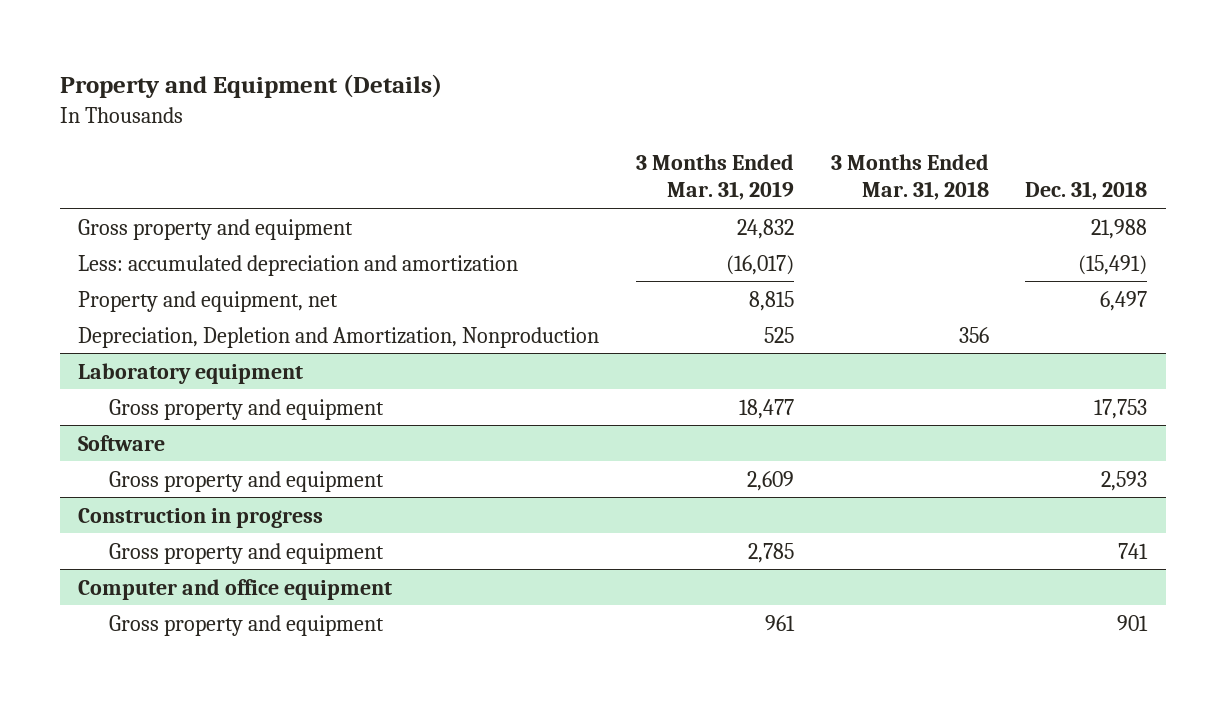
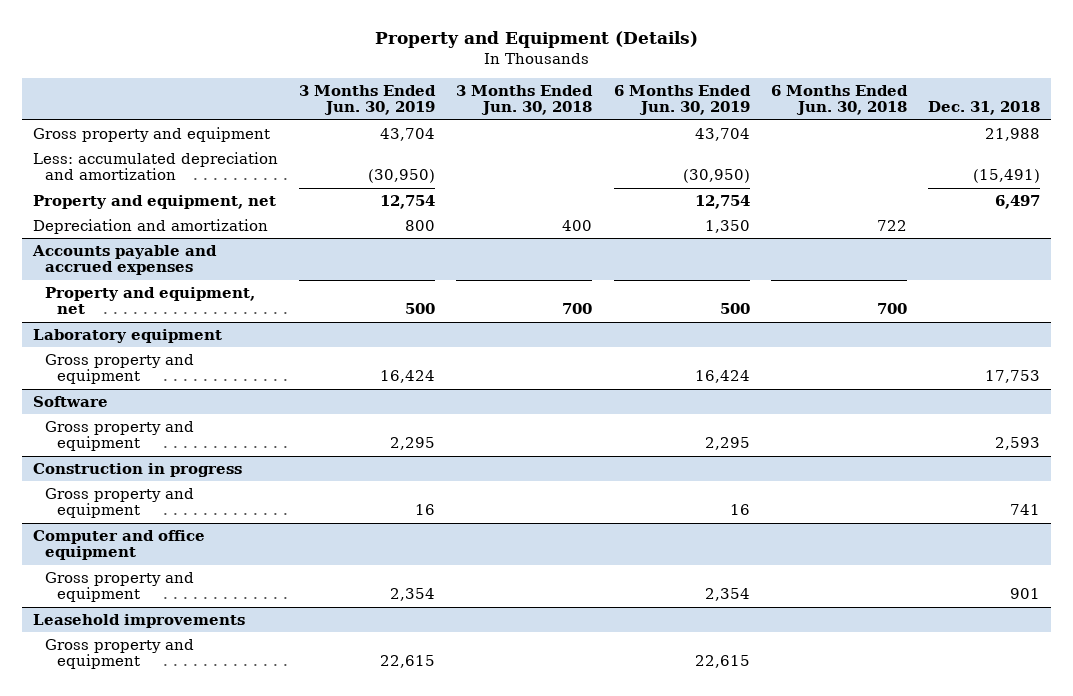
- | 3 Months Ended Mar. 31, 2019 | 3 Months Ended Mar. 31, 2018 | Dec. 31, 2018
+ | 3 Months Ended Jun. 30, 2019 | 3 Months Ended Jun. 30, 2018 | 6 Months Ended Jun. 30, 2019 | 6 Months Ended Jun. 30, 2018 | Dec. 31, 2018
- Depreciation, Depletion and Amortization, Nonproduction | 525 | 356 |
+ Depreciation and amortization | 800 | 400 | 1,350 | 722 |
+ Accounts payable and accrued expenses
+ Property and equipment, net | 500 | 700 | 500 | 700 |
+ Leasehold improvements
+ Gross property and equipment | 22,615 | | 22,615 | |

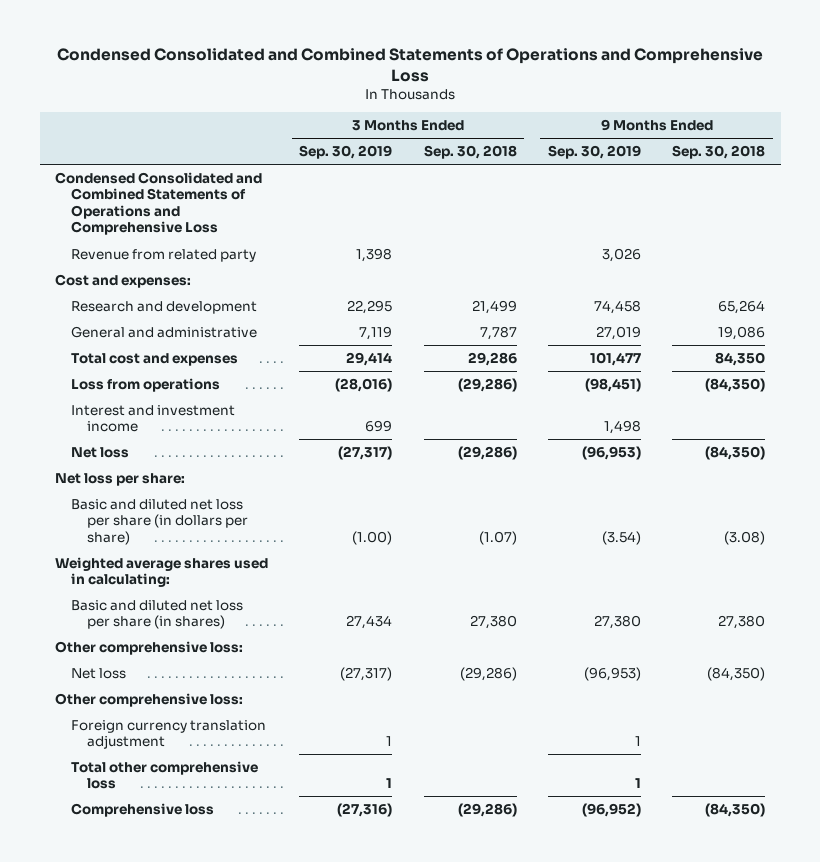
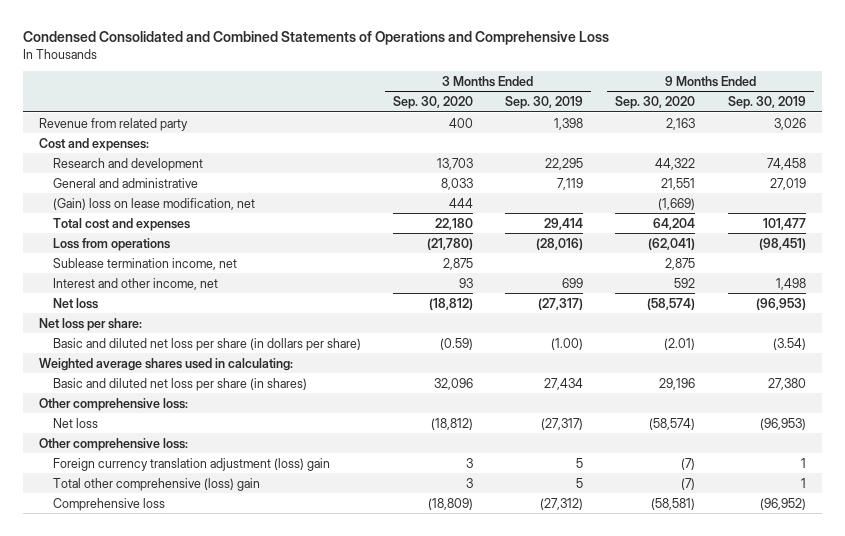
- | 3 Months Ended Sep. 30, 2019 | 3 Months Ended Sep. 30, 2018 | 9 Months Ended Sep. 30, 2019 | 9 Months Ended Sep. 30, 2018
+ | 3 Months Ended Sep. 30, 2020 | 3 Months Ended Sep. 30, 2019 | 9 Months Ended Sep. 30, 2020 | 9 Months Ended Sep. 30, 2019
- Condensed Consolidated and Combined Statements of Operations and Comprehensive Loss
+ (Gain) loss on lease modification, net | 444 | | (1,669) |
- Interest and investment income | 699 | | 1,498 |
+ Sublease termination income, net | 2,875 | | 2,875 |
+ Interest and other income, net | 93 | 699 | 592 | 1,498
- Foreign currency translation adjustment | 1 | | 1 |
- Total other comprehensive loss | 1 | | 1 |
- Comprehensive loss | (27,316) | (29,286) | (96,952) | (84,350)
+ Foreign currency translation adjustment (loss) gain | 3 | 5 | (7) | 1
+ Total other comprehensive (loss) gain | 3 | 5 | (7) | 1
+ Comprehensive loss | (18,809) | (27,312) | (58,581) | (96,952)

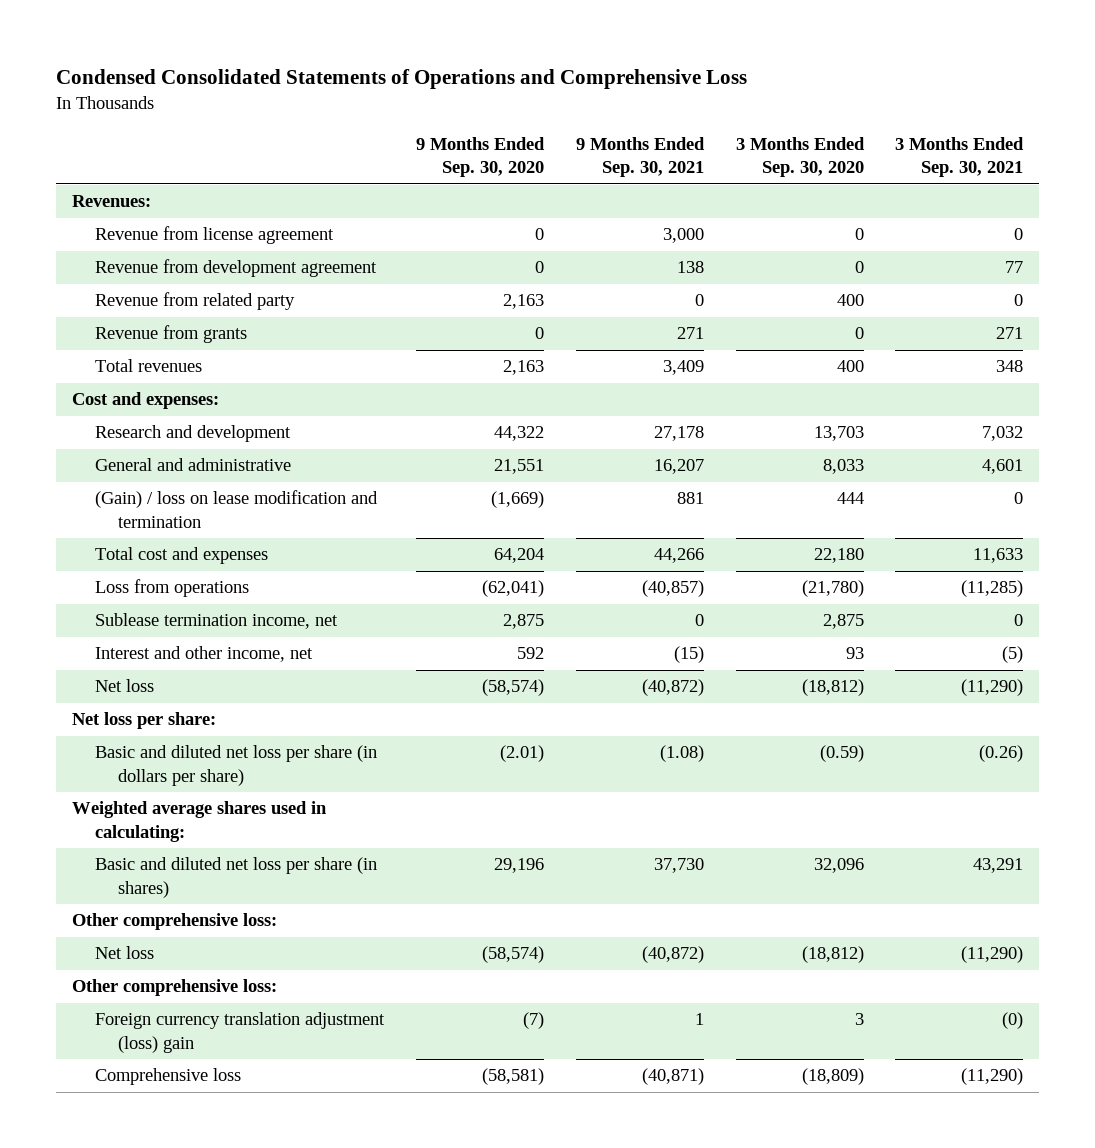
- Condensed Consolidated and Combined Statements of Operations and Comprehensive Loss
+ Condensed Consolidated Statements of Operations and Comprehensive Loss
- | 3 Months Ended Sep. 30, 2020 | 3 Months Ended Sep. 30, 2019 | 9 Months Ended Sep. 30, 2020 | 9 Months Ended Sep. 30, 2019
+ | 9 Months Ended Sep. 30, 2020 | 9 Months Ended Sep. 30, 2021 | 3 Months Ended Sep. 30, 2020 | 3 Months Ended Sep. 30, 2021
+ Revenues:
+ Revenue from license agreement | 0 | 3,000 | 0 | 0
+ Revenue from development agreement | 0 | 138 | 0 | 77
+ Revenue from grants | 0 | 271 | 0 | 271
+ Total revenues | 2,163 | 3,409 | 400 | 348
- (Gain) loss on lease modification, net | 444 | | (1,669) |
+ (Gain) / loss on lease modification and termination | (1,669) | 881 | 444 | 0
- Total other comprehensive (loss) gain | 3 | 5 | (7) | 1

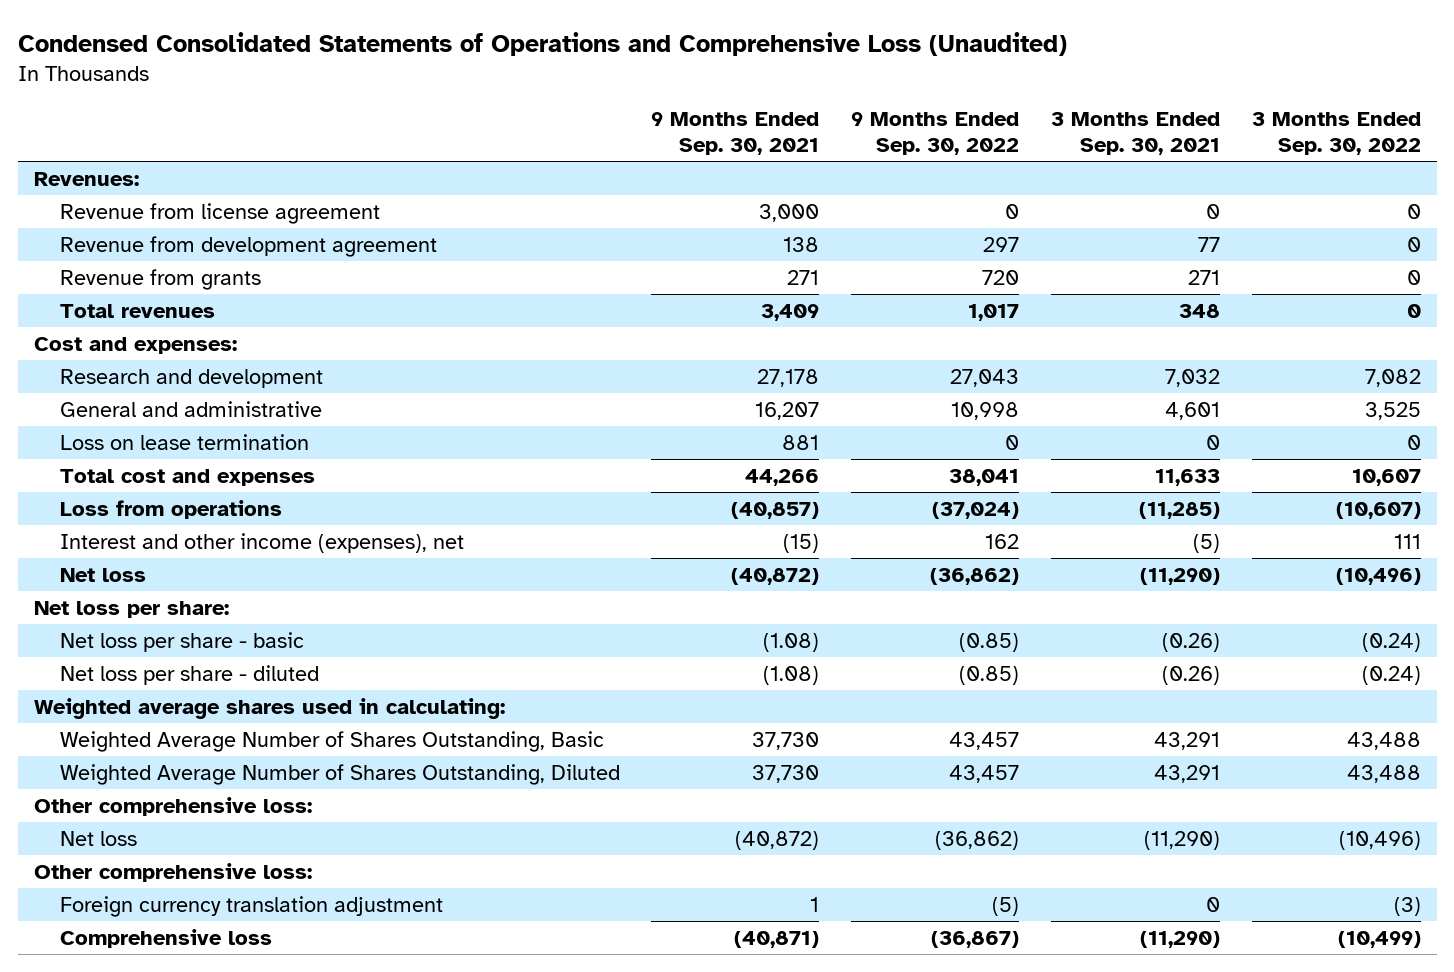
- Condensed Consolidated Statements of Operations and Comprehensive Loss
+ Condensed Consolidated Statements of Operations and Comprehensive Loss (Unaudited)
- | 9 Months Ended Sep. 30, 2020 | 9 Months Ended Sep. 30, 2021 | 3 Months Ended Sep. 30, 2020 | 3 Months Ended Sep. 30, 2021
+ | 9 Months Ended Sep. 30, 2021 | 9 Months Ended Sep. 30, 2022 | 3 Months Ended Sep. 30, 2021 | 3 Months Ended Sep. 30, 2022
- Revenue from related party | 2,163 | 0 | 400 | 0
- (Gain) / loss on lease modification and termination | (1,669) | 881 | 444 | 0
+ Loss on lease termination | 881 | 0 | 0 | 0
- Sublease termination income, net | 2,875 | 0 | 2,875 | 0
- Interest and other income, net | 592 | (15) | 93 | (5)
+ Interest and other income (expenses), net | (15) | 162 | (5) | 111
- Basic and diluted net loss per share (in dollars per share) | (2.01) | (1.08) | (0.59) | (0.26)
+ Net loss per share - basic | (1.08) | (0.85) | (0.26) | (0.24)
+ Net loss per share - diluted | (1.08) | (0.85) | (0.26) | (0.24)
- Basic and diluted net loss per share (in shares) | 29,196 | 37,730 | 32,096 | 43,291
+ Weighted Average Number of Shares Outstanding, Basic | 37,730 | 43,457 | 43,291 | 43,488
+ Weighted Average Number of Shares Outstanding, Diluted | 37,730 | 43,457 | 43,291 | 43,488
- Foreign currency translation adjustment (loss) gain | (7) | 1 | 3 | (0)
+ Foreign currency translation adjustment | 1 | (5) | 0 | (3)

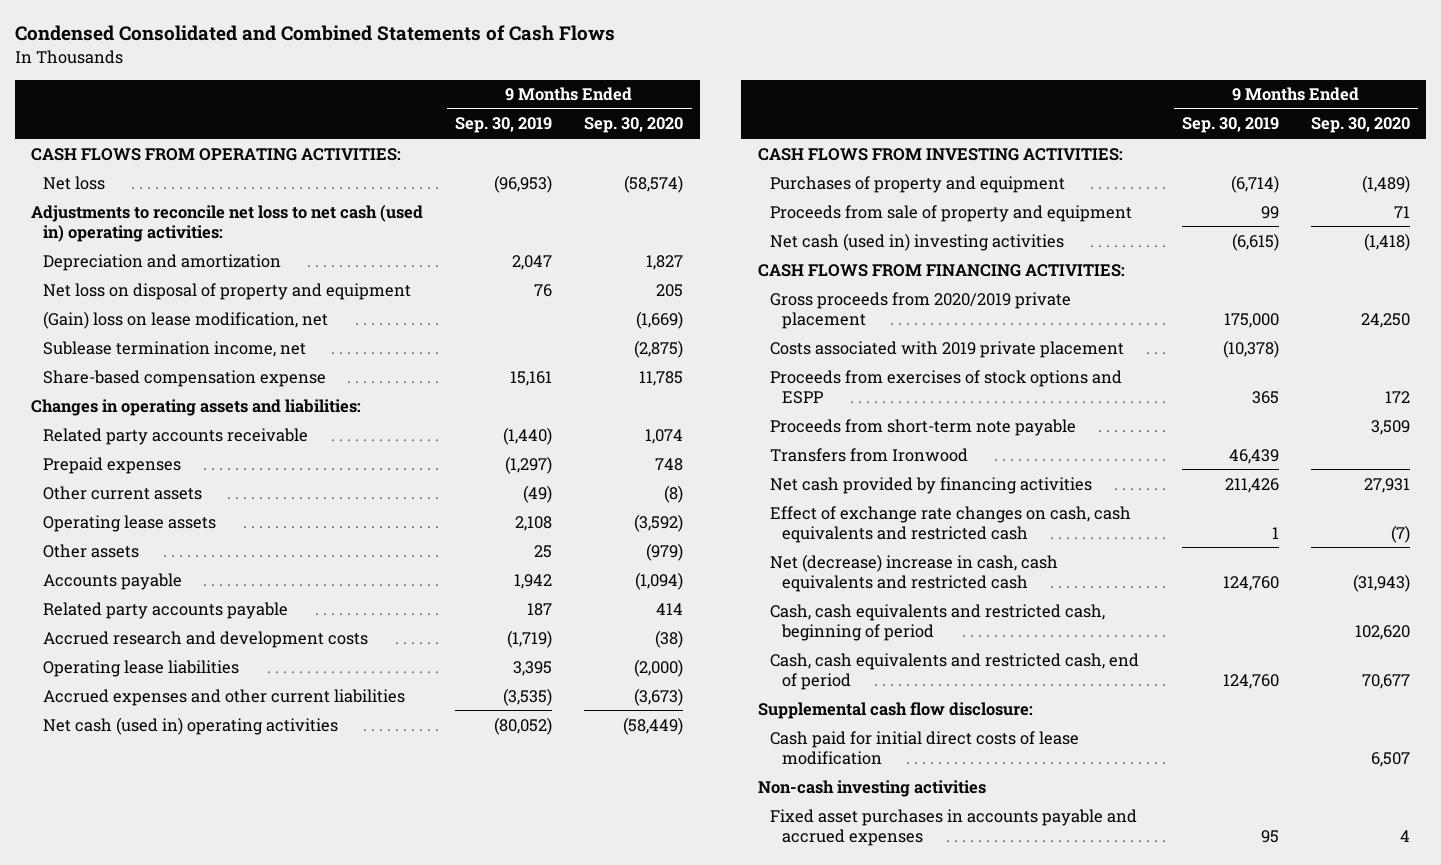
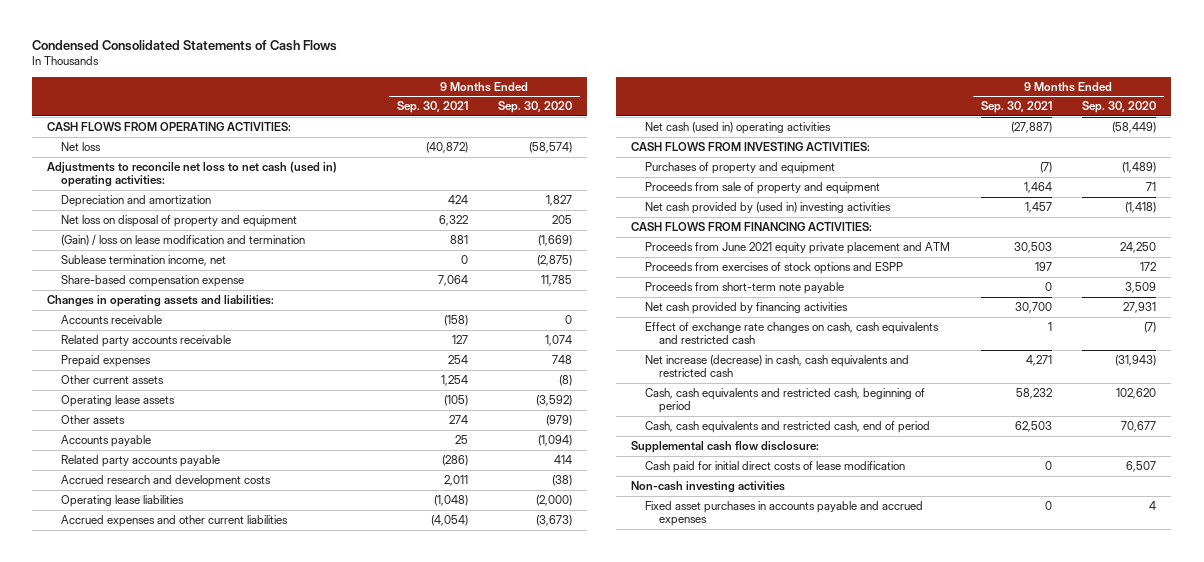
- Condensed Consolidated and Combined Statements of Cash Flows
+ Condensed Consolidated Statements of Cash Flows
- | 9 Months Ended Sep. 30, 2019 | 9 Months Ended Sep. 30, 2020
+ | 9 Months Ended Sep. 30, 2021 | 9 Months Ended Sep. 30, 2020
- (Gain) loss on lease modification, net | | (1,669)
+ (Gain) / loss on lease modification and termination | 881 | (1,669)
+ Accounts receivable | (158) | 0
- Net cash (used in) investing activities | (6,615) | (1,418)
+ Net cash provided by (used in) investing activities | 1,457 | (1,418)
- Gross proceeds from 2020/2019 private placement | 175,000 | 24,250
- Costs associated with 2019 private placement | (10,378) |
+ Proceeds from June 2021 equity private placement and ATM | 30,503 | 24,250
- Transfers from Ironwood | 46,439 |
- Net (decrease) increase in cash, cash equivalents and restricted cash | 124,760 | (31,943)
+ Net increase (decrease) in cash, cash equivalents and restricted cash | 4,271 | (31,943)

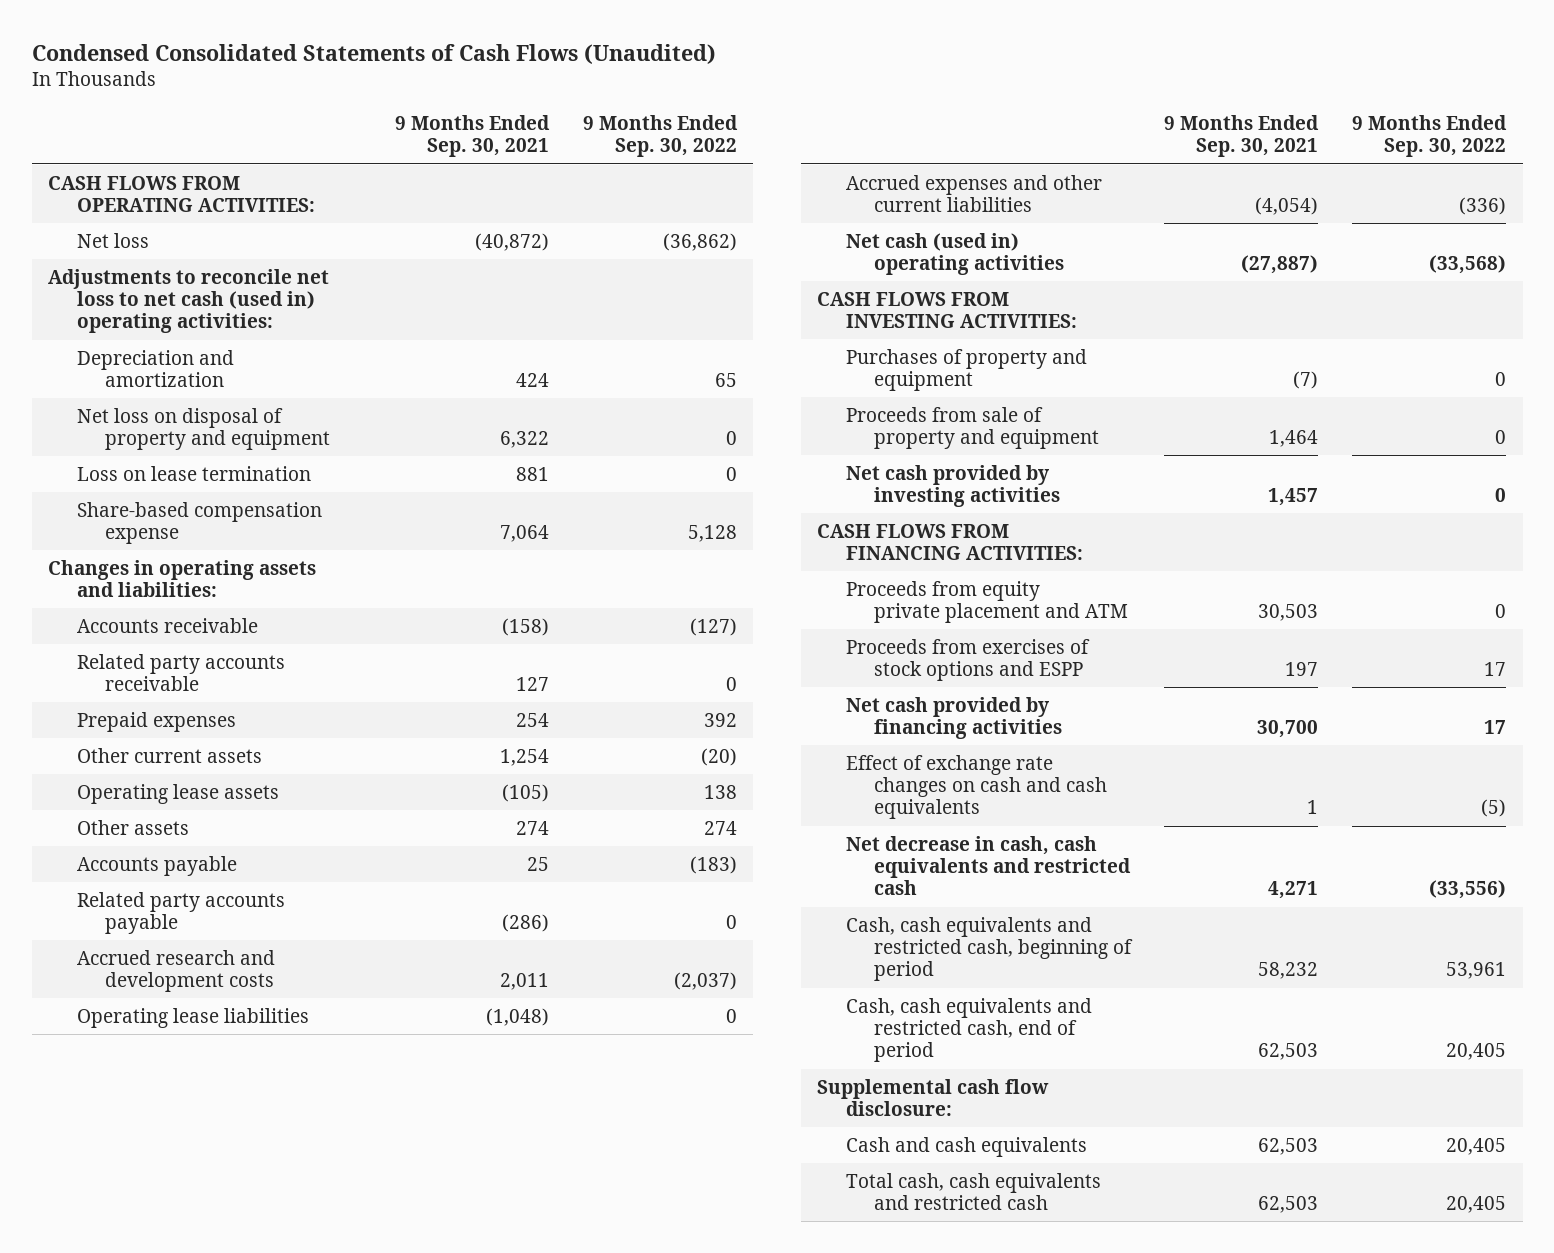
- Condensed Consolidated Statements of Cash Flows
+ Condensed Consolidated Statements of Cash Flows (Unaudited)
- | 9 Months Ended Sep. 30, 2021 | 9 Months Ended Sep. 30, 2020
+ | 9 Months Ended Sep. 30, 2021 | 9 Months Ended Sep. 30, 2022
- (Gain) / loss on lease modification and termination | 881 | (1,669)
- Sublease termination income, net | 0 | (2,875)
+ Loss on lease termination | 881 | 0
- Net cash provided by (used in) investing activities | 1,457 | (1,418)
+ Net cash provided by investing activities | 1,457 | 0
- Proceeds from June 2021 equity private placement and ATM | 30,503 | 24,250
+ Proceeds from equity private placement and ATM | 30,503 | 0
- Proceeds from short-term note payable | 0 | 3,509
- Effect of exchange rate changes on cash, cash equivalents and restricted cash | 1 | (7)
- Net increase (decrease) in cash, cash equivalents and restricted cash | 4,271 | (31,943)
+ Effect of exchange rate changes on cash and cash equivalents | 1 | (5)
+ Net decrease in cash, cash equivalents and restricted cash | 4,271 | (33,556)
- Cash paid for initial direct costs of lease modification | 0 | 6,507
- Non-cash investing activities
- Fixed asset purchases in accounts payable and accrued expenses | 0 | 4
+ Cash and cash equivalents | 62,503 | 20,405
+ Total cash, cash equivalents and restricted cash | 62,503 | 20,405

